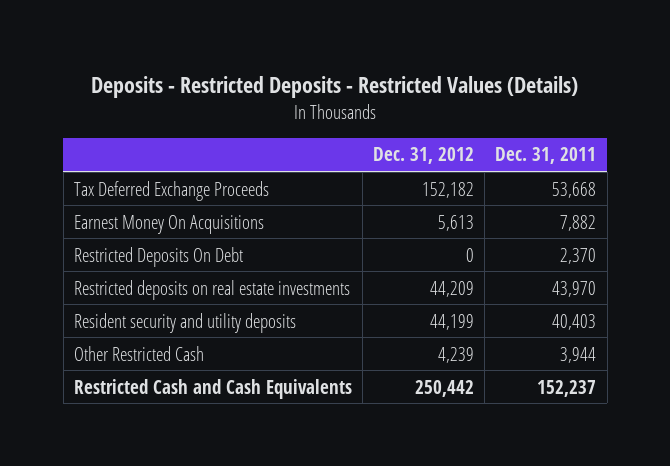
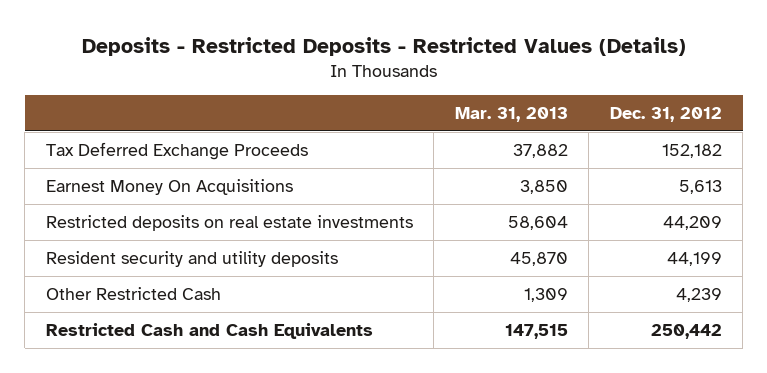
- | Dec. 31, 2012 | Dec. 31, 2011
+ | Mar. 31, 2013 | Dec. 31, 2012
- Restricted Deposits On Debt | 0 | 2,370

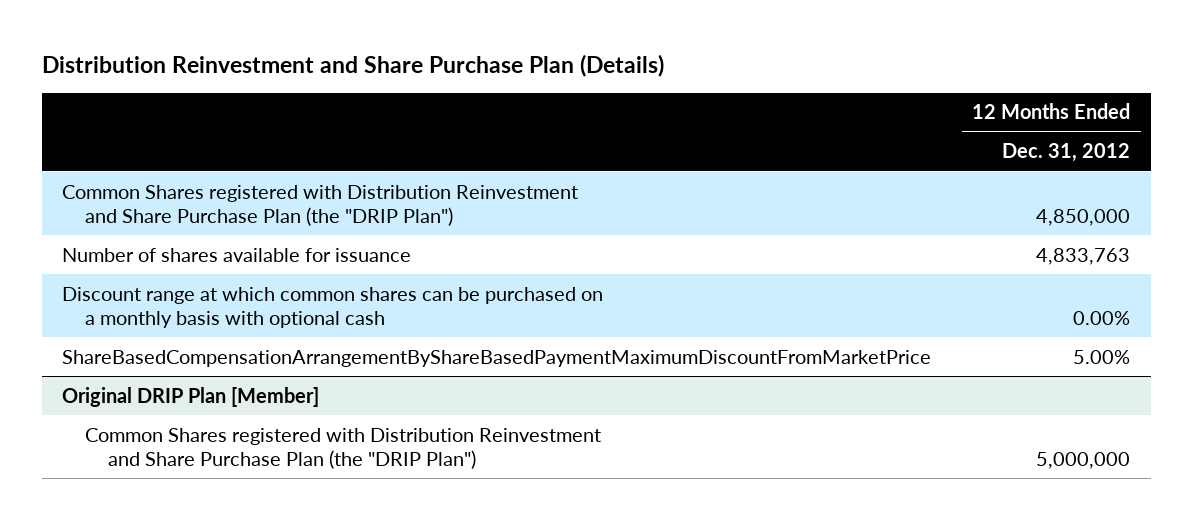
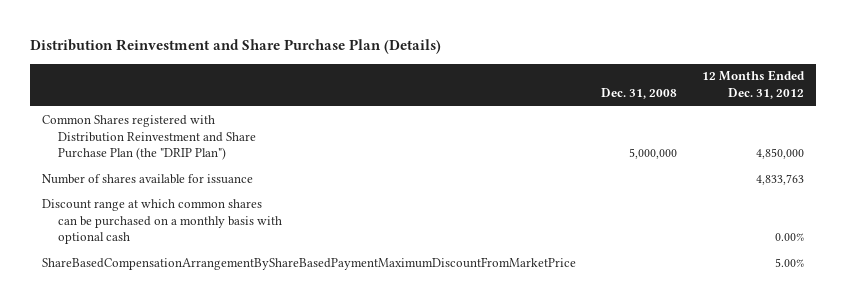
- | 12 Months Ended Dec. 31, 2012
+ | Dec. 31, 2008 | 12 Months Ended Dec. 31, 2012
- Original DRIP Plan [Member]
- Common Shares registered with Distribution Reinvestment and Share Purchase Plan (the "DRIP Plan") | 5,000,000

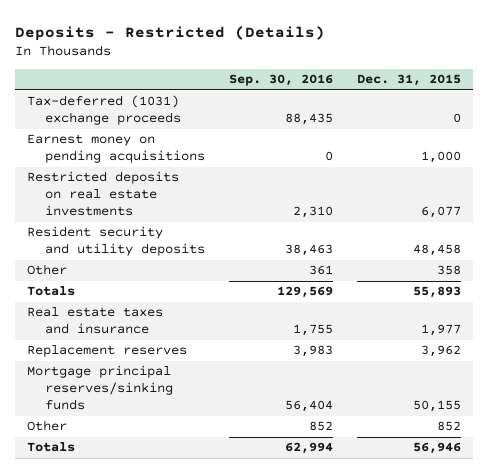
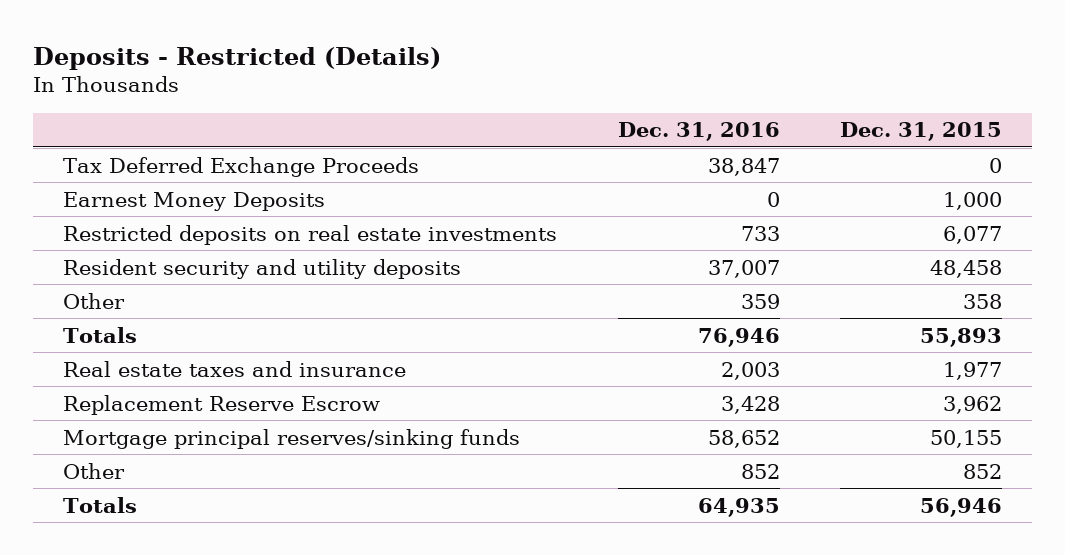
- | Sep. 30, 2016 | Dec. 31, 2015
+ | Dec. 31, 2016 | Dec. 31, 2015
- Tax-deferred (1031) exchange proceeds | 88,435 | 0
- Earnest money on pending acquisitions | 0 | 1,000
+ Tax Deferred Exchange Proceeds | 38,847 | 0
+ Earnest Money Deposits | 0 | 1,000
- Replacement reserves | 3,983 | 3,962
+ Replacement Reserve Escrow | 3,428 | 3,962

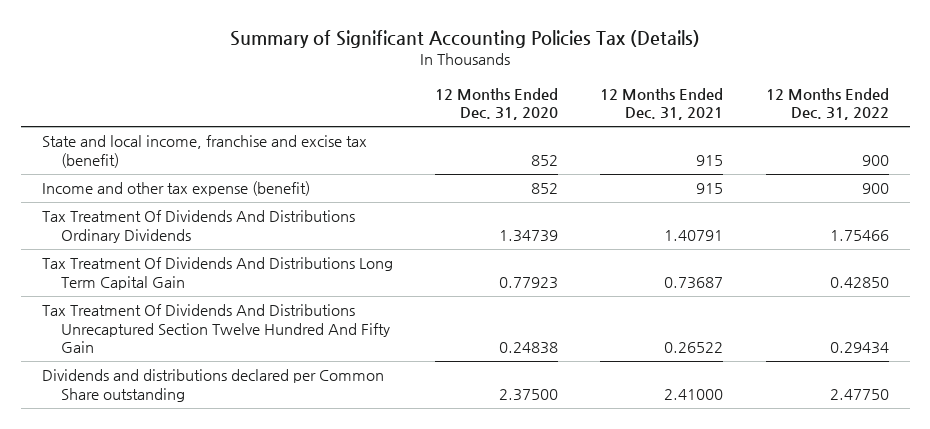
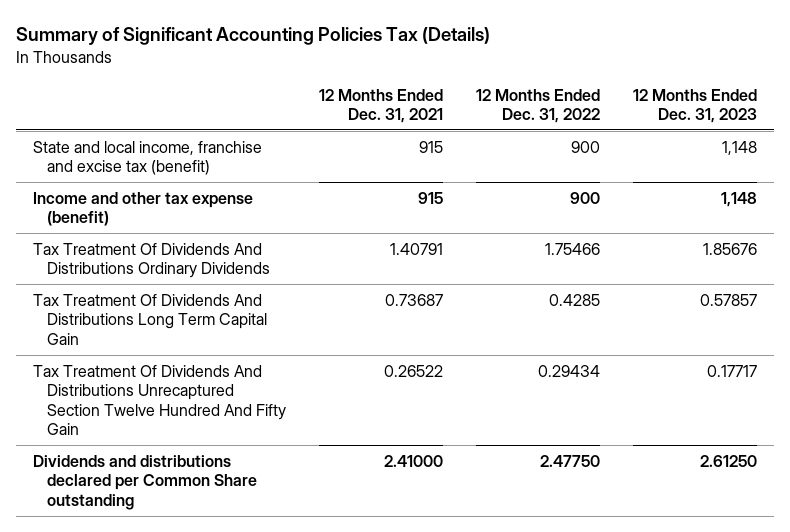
- | 12 Months Ended Dec. 31, 2020 | 12 Months Ended Dec. 31, 2021 | 12 Months Ended Dec. 31, 2022
+ | 12 Months Ended Dec. 31, 2021 | 12 Months Ended Dec. 31, 2022 | 12 Months Ended Dec. 31, 2023
- Tax Treatment Of Dividends And Distributions Long Term Capital Gain | 0.77923 | 0.73687 | 0.42850
+ Tax Treatment Of Dividends And Distributions Long Term Capital Gain | 0.73687 | 0.4285 | 0.57857

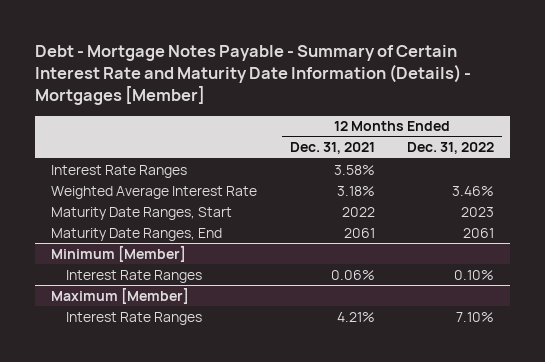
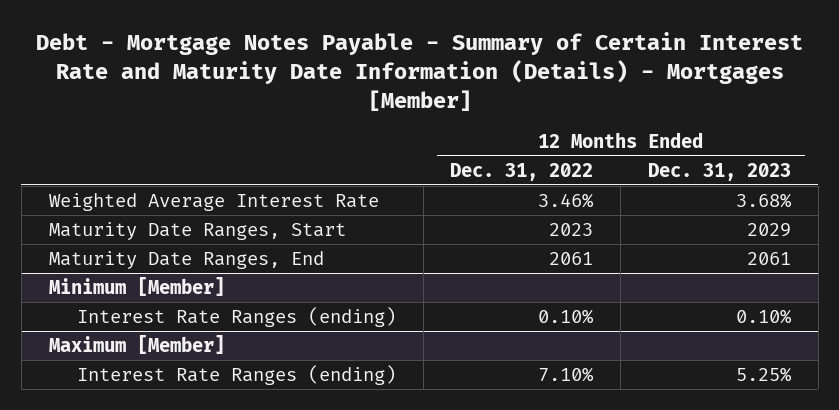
- | 12 Months Ended Dec. 31, 2021 | 12 Months Ended Dec. 31, 2022
+ | 12 Months Ended Dec. 31, 2022 | 12 Months Ended Dec. 31, 2023
- Interest Rate Ranges | 3.58% |
@ Minimum [Member]
- Interest Rate Ranges | 0.06% | 0.10%
+ Interest Rate Ranges (ending) | 0.10% | 0.10%
@ Maximum [Member]
- Interest Rate Ranges | 4.21% | 7.10%
+ Interest Rate Ranges (ending) | 7.10% | 5.25%

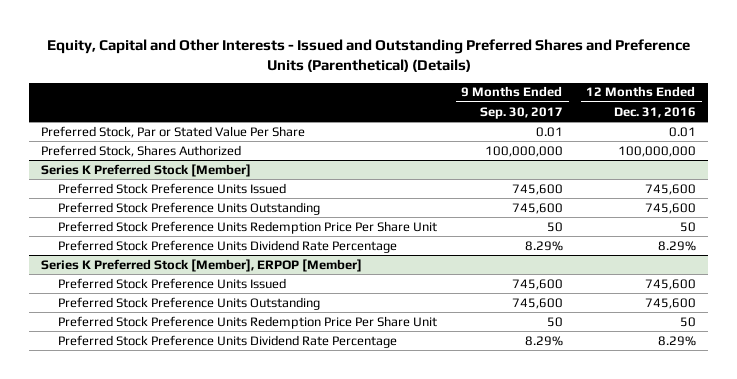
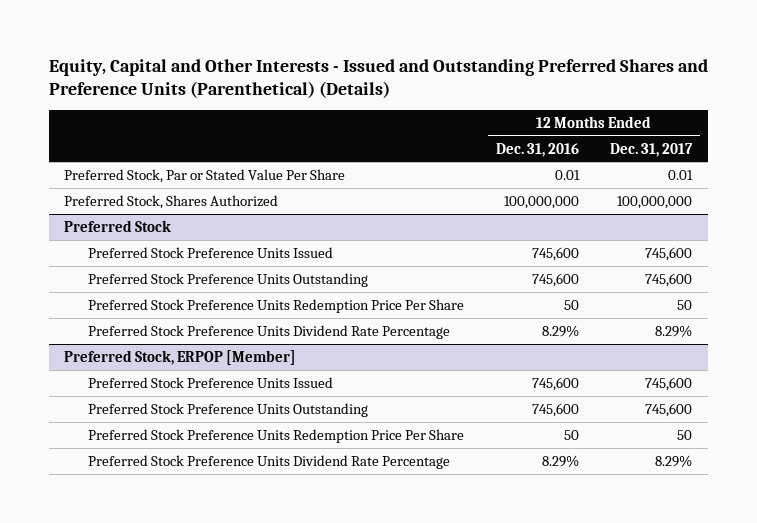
- | 9 Months Ended Sep. 30, 2017 | 12 Months Ended Dec. 31, 2016
+ | 12 Months Ended Dec. 31, 2016 | 12 Months Ended Dec. 31, 2017
- Series K Preferred Stock [Member]
+ Preferred Stock
- Preferred Stock Preference Units Redemption Price Per Share Unit | 50 | 50
+ Preferred Stock Preference Units Redemption Price Per Share | 50 | 50
- Series K Preferred Stock [Member], ERPOP [Member]
+ Preferred Stock, ERPOP [Member]
- Preferred Stock Preference Units Redemption Price Per Share Unit | 50 | 50
+ Preferred Stock Preference Units Redemption Price Per Share | 50 | 50

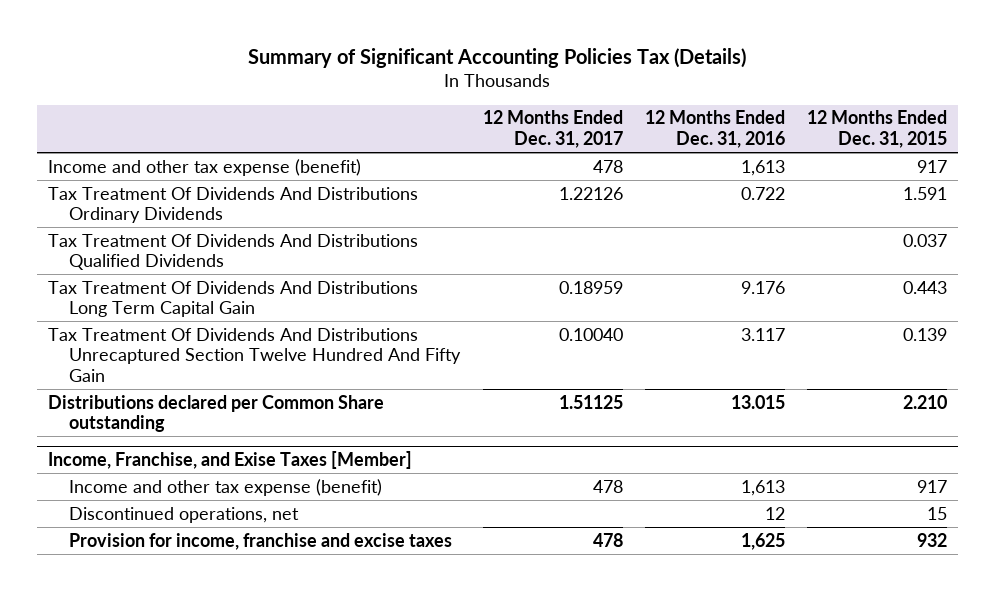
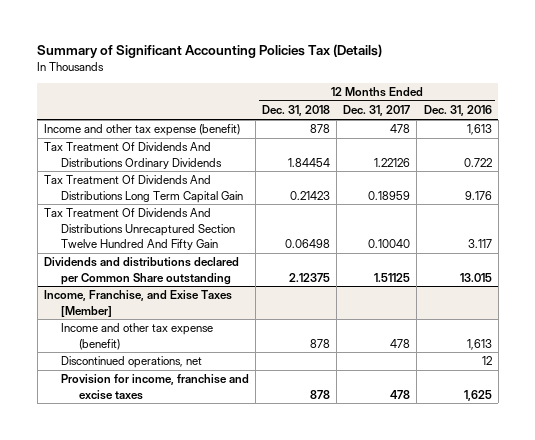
- | 12 Months Ended Dec. 31, 2017 | 12 Months Ended Dec. 31, 2016 | 12 Months Ended Dec. 31, 2015
+ | 12 Months Ended Dec. 31, 2018 | 12 Months Ended Dec. 31, 2017 | 12 Months Ended Dec. 31, 2016
- Tax Treatment Of Dividends And Distributions Qualified Dividends | | | 0.037
- Distributions declared per Common Share outstanding | 1.51125 | 13.015 | 2.210
+ Dividends and distributions declared per Common Share outstanding | 2.12375 | 1.51125 | 13.015

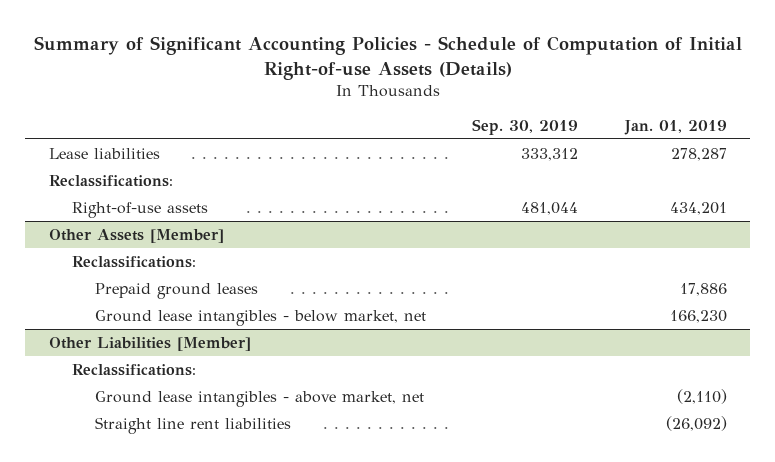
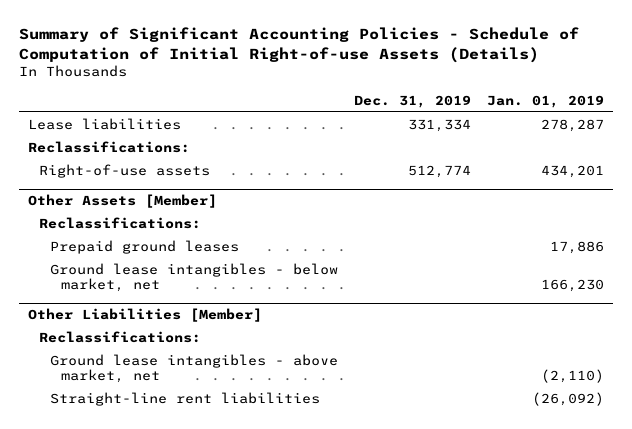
- | Sep. 30, 2019 | Jan. 01, 2019
+ | Dec. 31, 2019 | Jan. 01, 2019
@ Other Liabilities [Member]
- Straight line rent liabilities | | (26,092)
+ Straight-line rent liabilities | | (26,092)

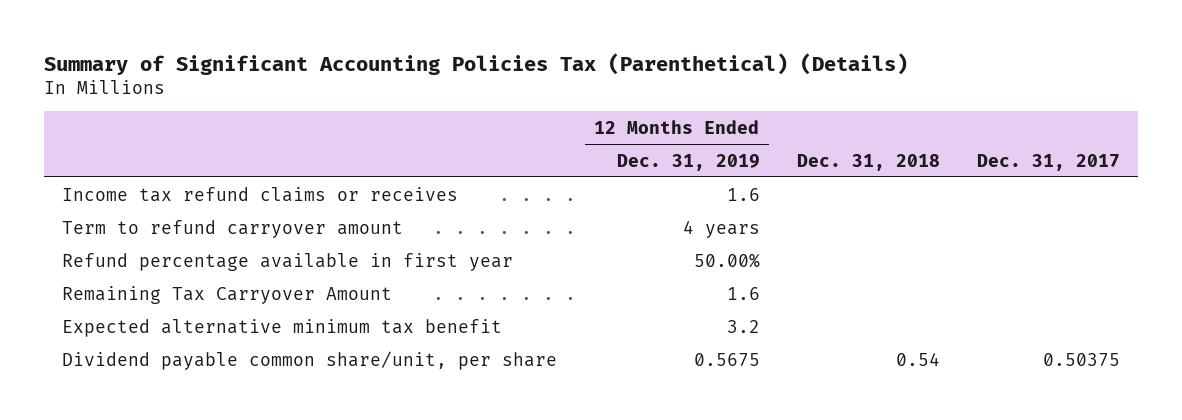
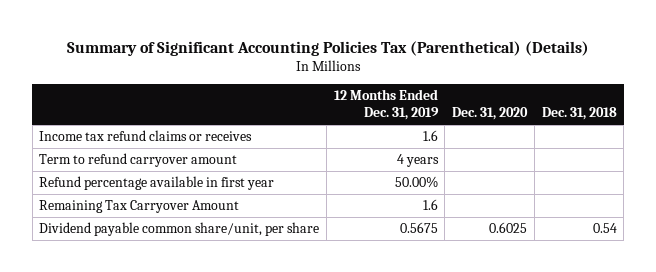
- | 12 Months Ended Dec. 31, 2019 | Dec. 31, 2018 | Dec. 31, 2017
+ | 12 Months Ended Dec. 31, 2019 | Dec. 31, 2020 | Dec. 31, 2018
- Expected alternative minimum tax benefit | 3.2 | |

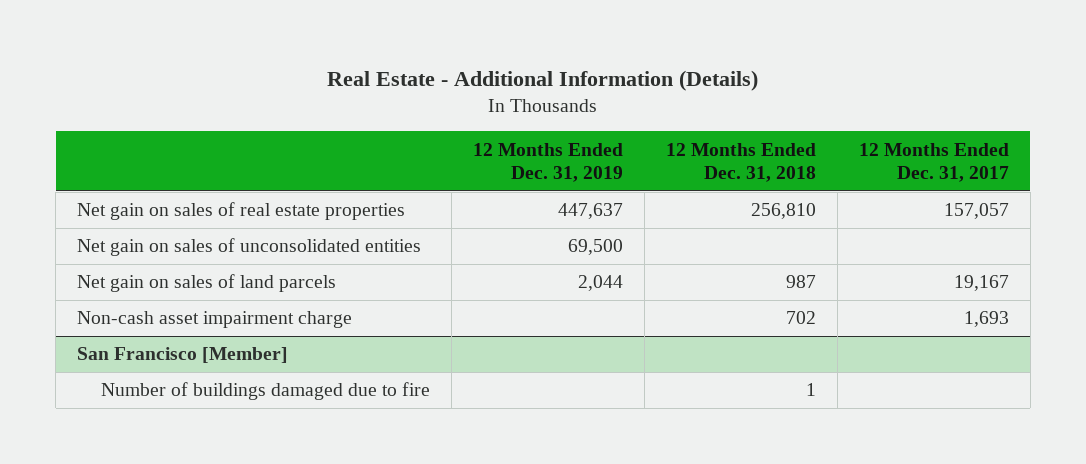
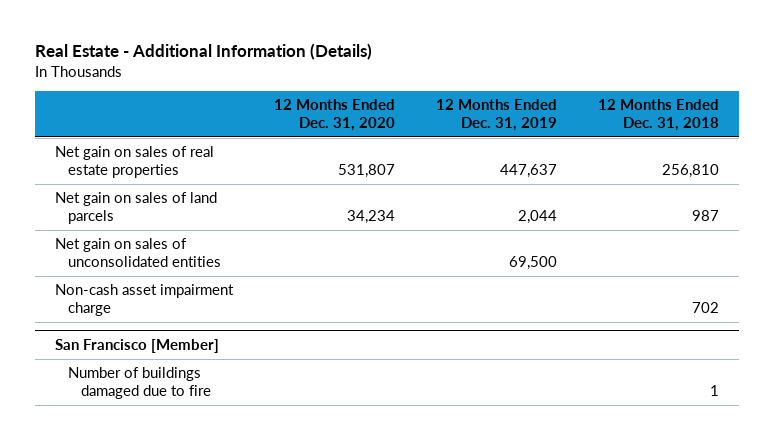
- | 12 Months Ended Dec. 31, 2019 | 12 Months Ended Dec. 31, 2018 | 12 Months Ended Dec. 31, 2017
+ | 12 Months Ended Dec. 31, 2020 | 12 Months Ended Dec. 31, 2019 | 12 Months Ended Dec. 31, 2018
moved down: Net gain on sales of unconsolidated entities | | 69,500 |

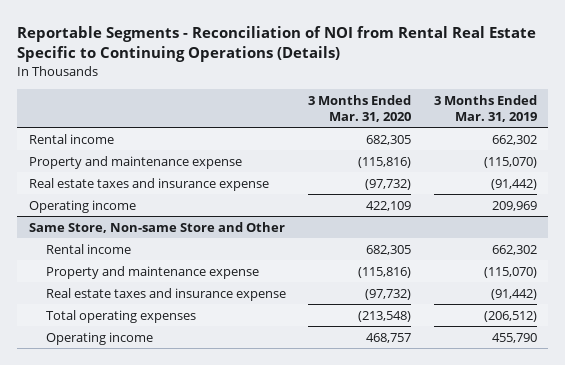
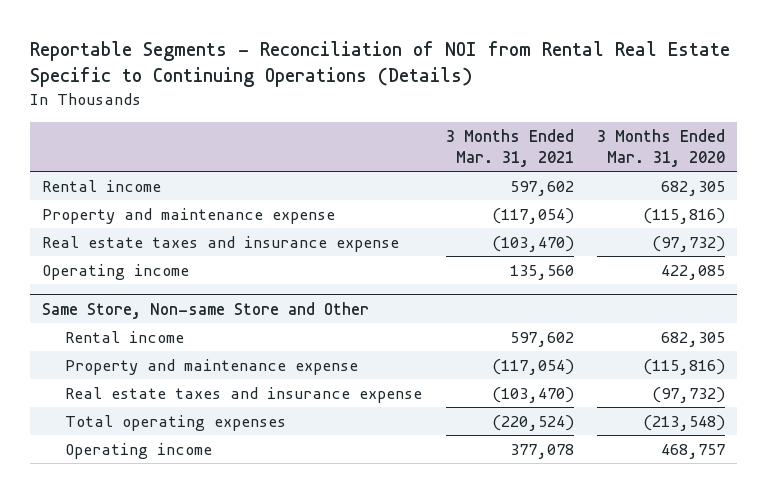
- | 3 Months Ended Mar. 31, 2020 | 3 Months Ended Mar. 31, 2019
+ | 3 Months Ended Mar. 31, 2021 | 3 Months Ended Mar. 31, 2020
- Operating income | 422,109 | 209,969
+ Operating income | 135,560 | 422,085

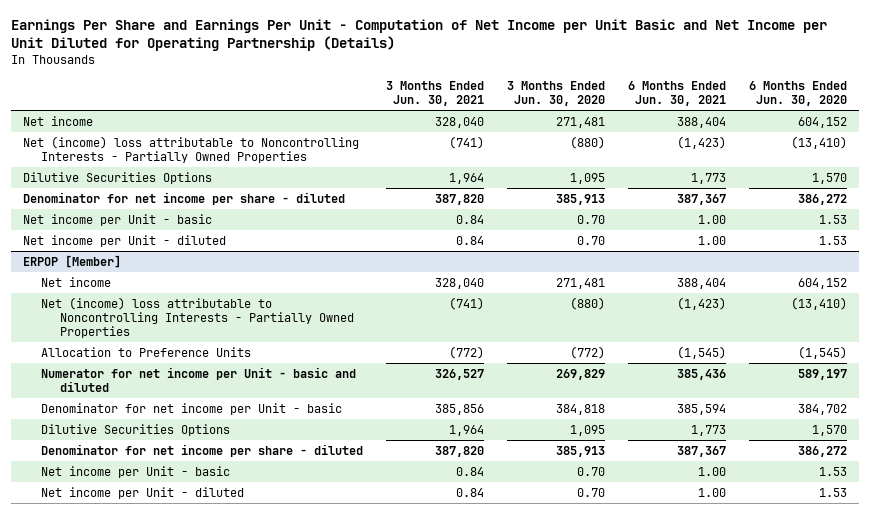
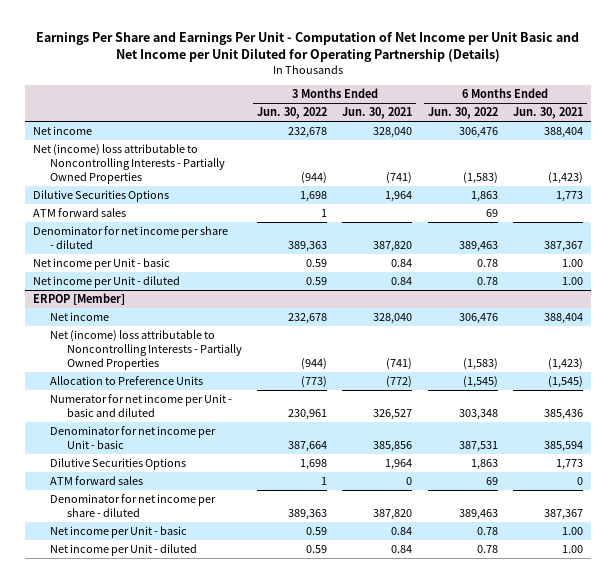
- | 3 Months Ended Jun. 30, 2021 | 3 Months Ended Jun. 30, 2020 | 6 Months Ended Jun. 30, 2021 | 6 Months Ended Jun. 30, 2020
+ | 3 Months Ended Jun. 30, 2022 | 3 Months Ended Jun. 30, 2021 | 6 Months Ended Jun. 30, 2022 | 6 Months Ended Jun. 30, 2021
+ ATM forward sales | 1 | | 69 |
@ ERPOP [Member]
+ ATM forward sales | 1 | 0 | 69 | 0

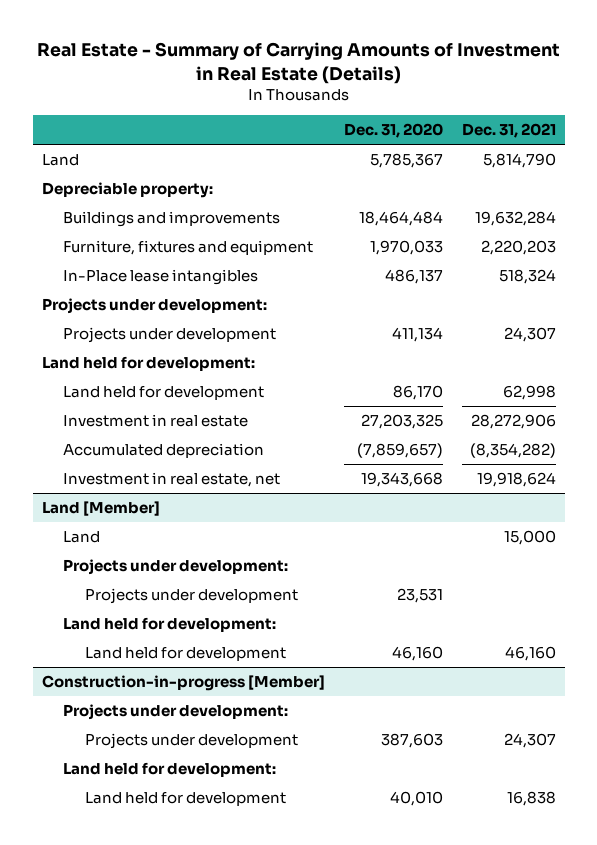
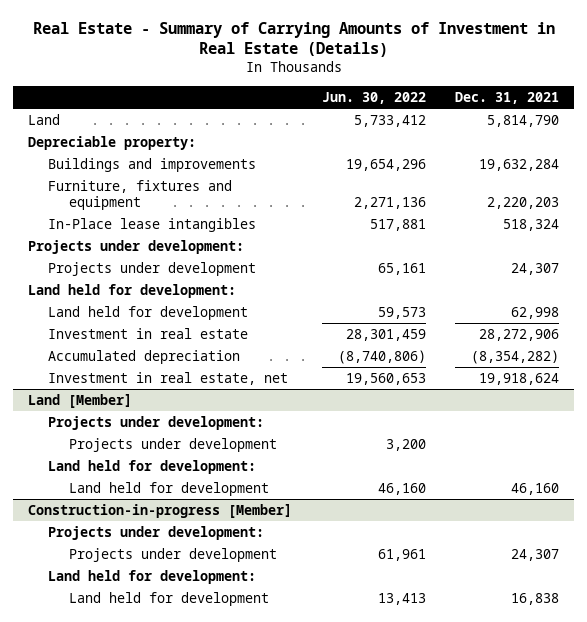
- | Dec. 31, 2020 | Dec. 31, 2021
+ | Jun. 30, 2022 | Dec. 31, 2021
@ Land [Member]
- Land | | 15,000

